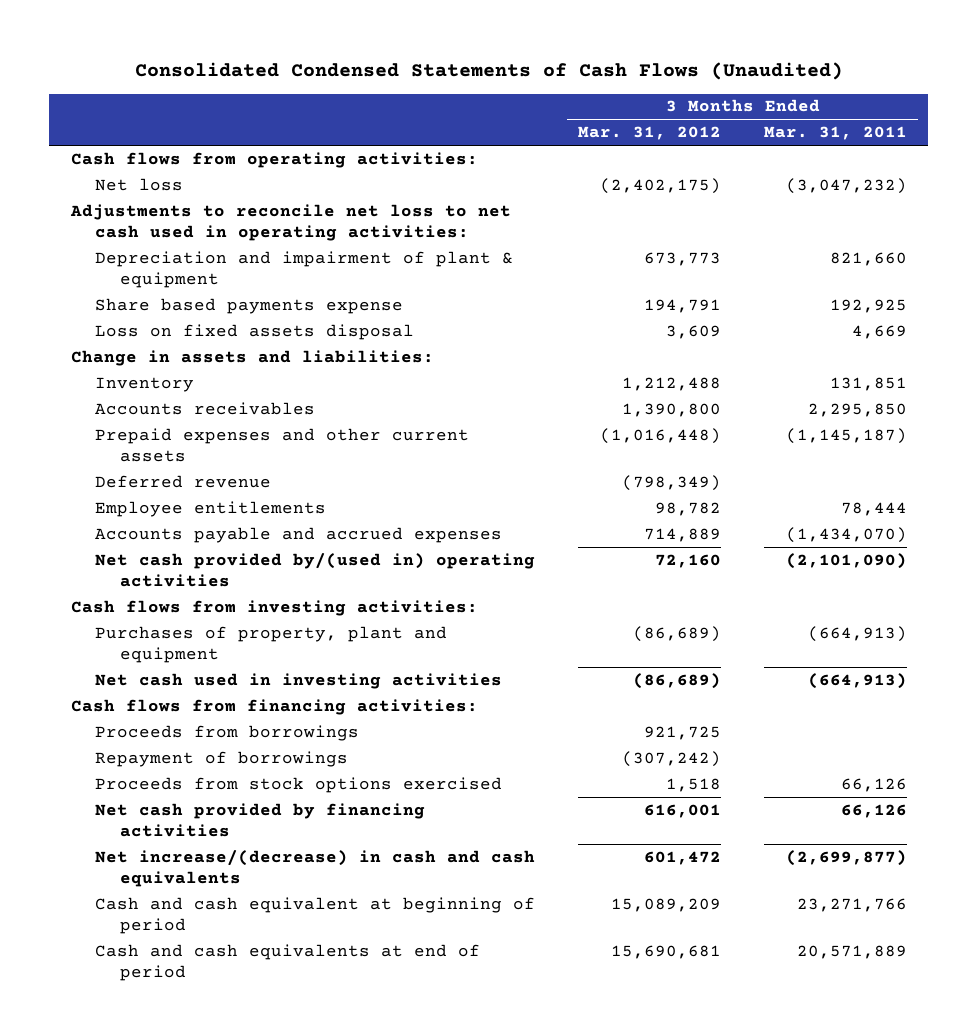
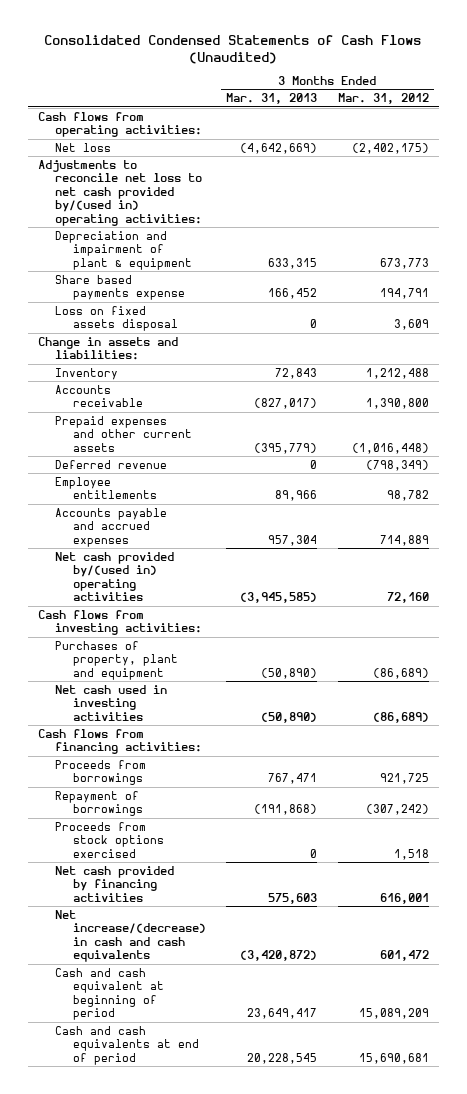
- | 3 Months Ended Mar. 31, 2012 | 3 Months Ended Mar. 31, 2011
+ | 3 Months Ended Mar. 31, 2013 | 3 Months Ended Mar. 31, 2012
- Adjustments to reconcile net loss to net cash used in operating activities:
+ Adjustments to reconcile net loss to net cash provided by/(used in) operating activities:
- Accounts receivables | 1,390,800 | 2,295,850
+ Accounts receivable | (827,017) | 1,390,800

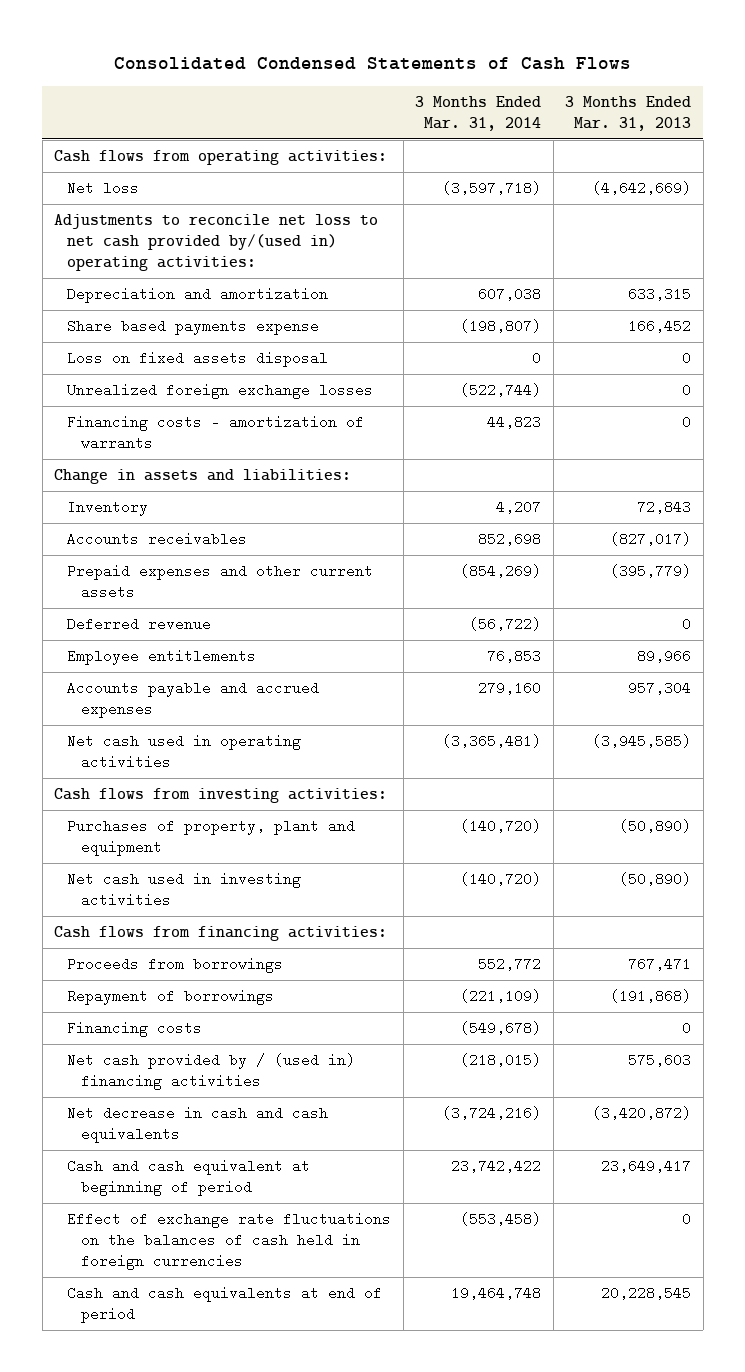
- Consolidated Condensed Statements of Cash Flows (Unaudited)
+ Consolidated Condensed Statements of Cash Flows
- | 3 Months Ended Mar. 31, 2013 | 3 Months Ended Mar. 31, 2012
+ | 3 Months Ended Mar. 31, 2014 | 3 Months Ended Mar. 31, 2013
- Depreciation and impairment of plant & equipment | 633,315 | 673,773
+ Depreciation and amortization | 607,038 | 633,315
+ Unrealized foreign exchange losses | (522,744) | 0
+ Financing costs - amortization of warrants | 44,823 | 0
- Accounts receivable | (827,017) | 1,390,800
+ Accounts receivables | 852,698 | (827,017)
- Net cash provided by/(used in) operating activities | (3,945,585) | 72,160
+ Net cash used in operating activities | (3,365,481) | (3,945,585)
- Proceeds from stock options exercised | 0 | 1,518
- Net cash provided by financing activities | 575,603 | 616,001
- Net increase/(decrease) in cash and cash equivalents | (3,420,872) | 601,472
+ Financing costs | (549,678) | 0
+ Net cash provided by / (used in) financing activities | (218,015) | 575,603
+ Net decrease in cash and cash equivalents | (3,724,216) | (3,420,872)
+ Effect of exchange rate fluctuations on the balances of cash held in foreign currencies | (553,458) | 0

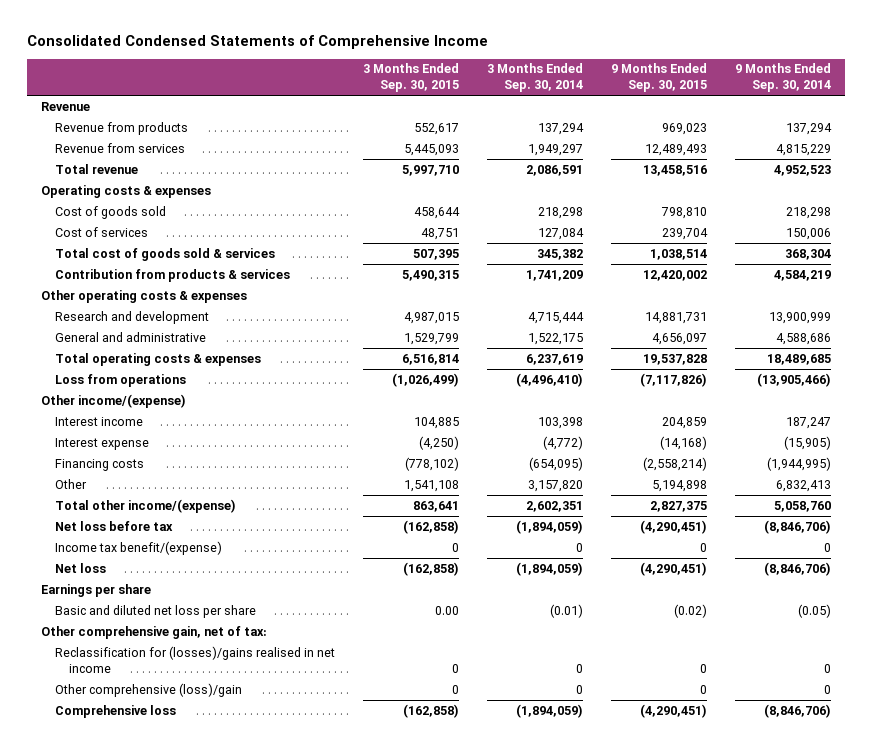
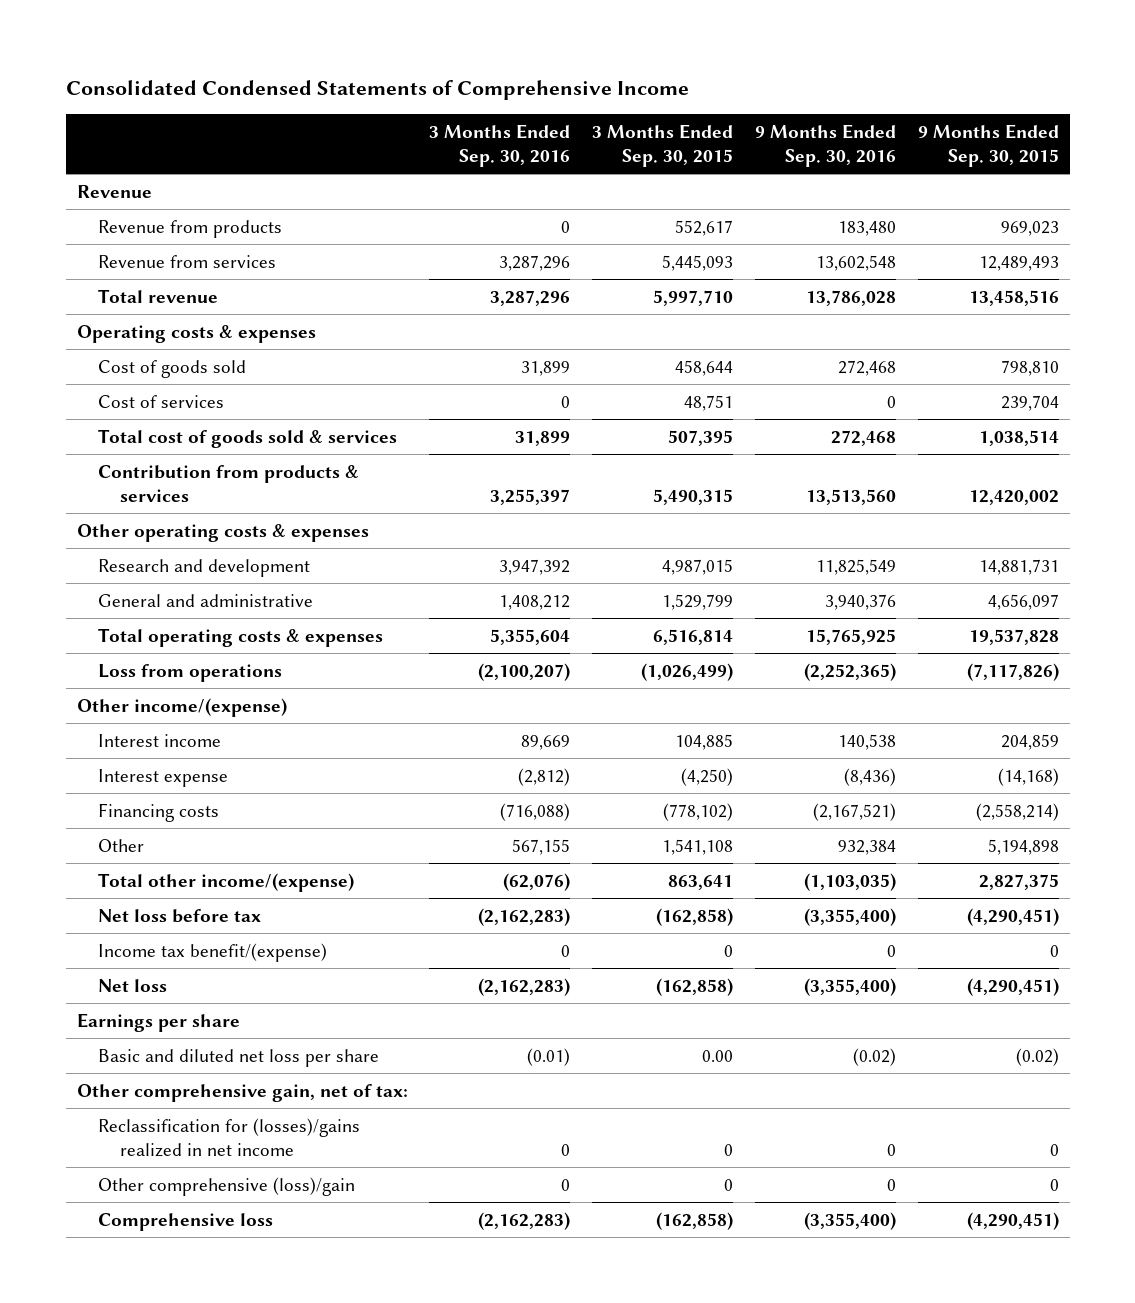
- | 3 Months Ended Sep. 30, 2015 | 3 Months Ended Sep. 30, 2014 | 9 Months Ended Sep. 30, 2015 | 9 Months Ended Sep. 30, 2014
+ | 3 Months Ended Sep. 30, 2016 | 3 Months Ended Sep. 30, 2015 | 9 Months Ended Sep. 30, 2016 | 9 Months Ended Sep. 30, 2015
- Reclassification for (losses)/gains realised in net income | 0 | 0 | 0 | 0
+ Reclassification for (losses)/gains realized in net income | 0 | 0 | 0 | 0

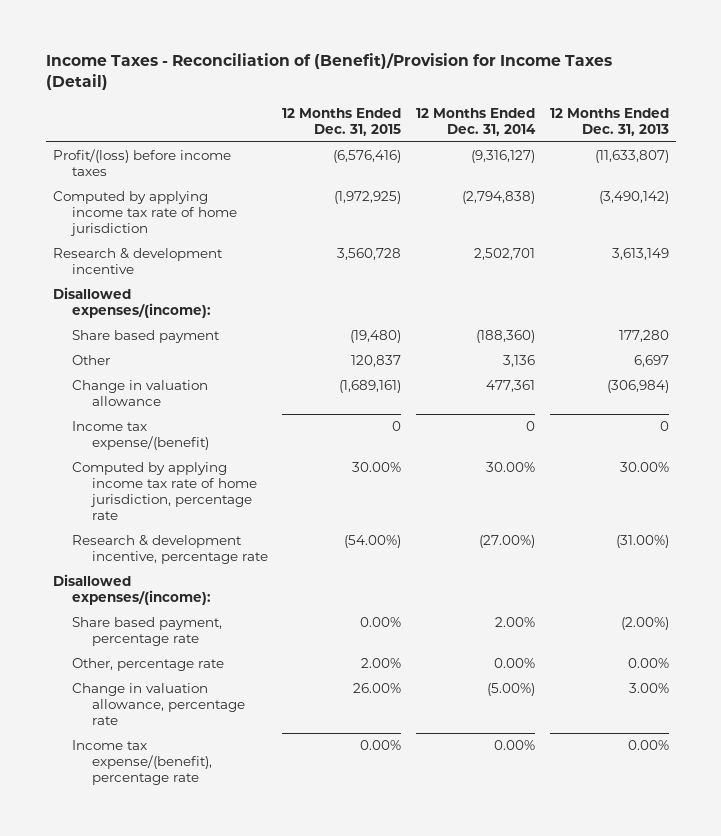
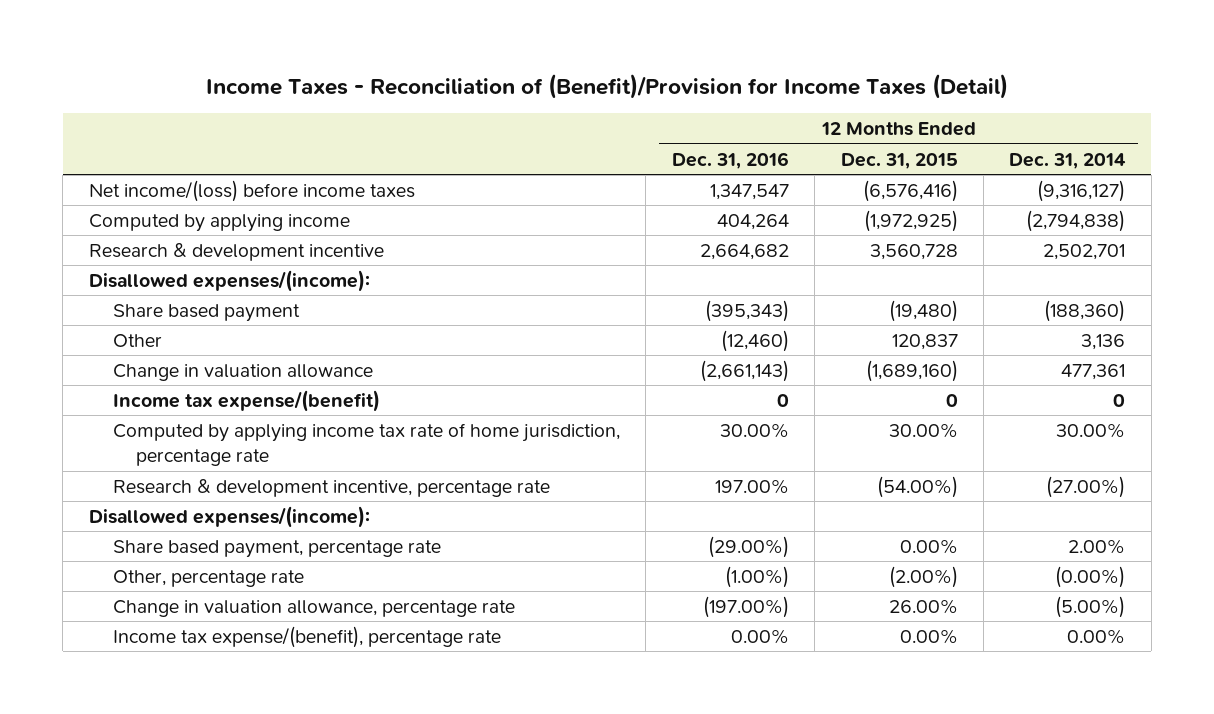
- | 12 Months Ended Dec. 31, 2015 | 12 Months Ended Dec. 31, 2014 | 12 Months Ended Dec. 31, 2013
+ | 12 Months Ended Dec. 31, 2016 | 12 Months Ended Dec. 31, 2015 | 12 Months Ended Dec. 31, 2014
- Profit/(loss) before income taxes | (6,576,416) | (9,316,127) | (11,633,807)
- Computed by applying income tax rate of home jurisdiction | (1,972,925) | (2,794,838) | (3,490,142)
+ Net income/(loss) before income taxes | 1,347,547 | (6,576,416) | (9,316,127)
+ Computed by applying income | 404,264 | (1,972,925) | (2,794,838)
- Change in valuation allowance | (1,689,161) | 477,361 | (306,984)
+ Change in valuation allowance | (2,661,143) | (1,689,160) | 477,361
- Other, percentage rate | 2.00% | 0.00% | 0.00%
+ Other, percentage rate | (1.00%) | (2.00%) | (0.00%)

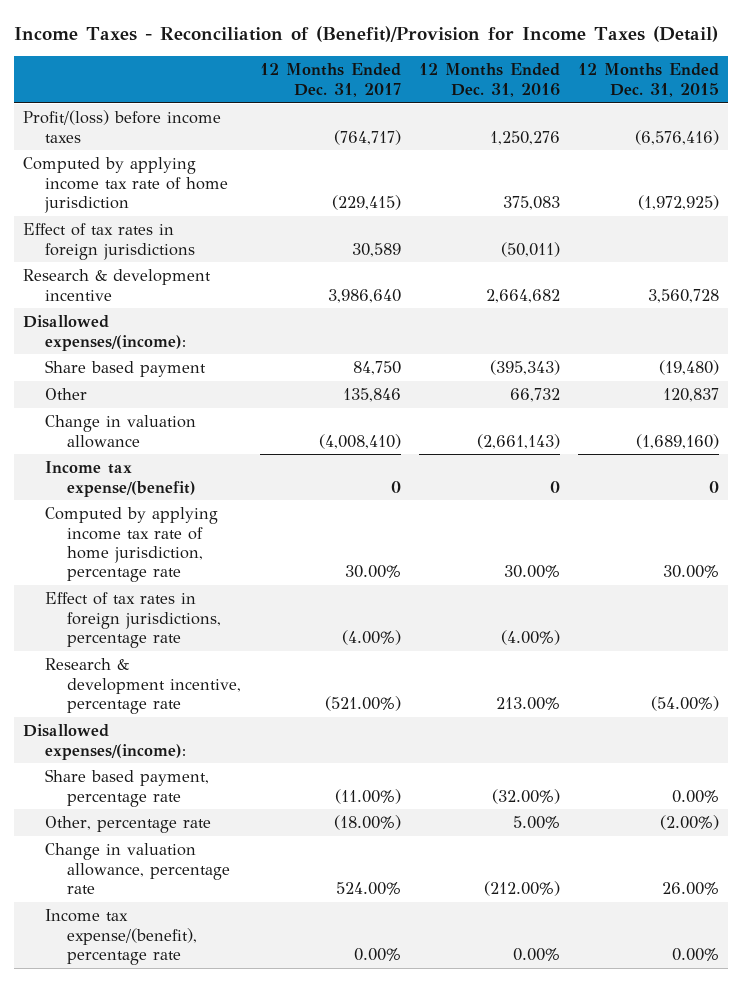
- | 12 Months Ended Dec. 31, 2016 | 12 Months Ended Dec. 31, 2015 | 12 Months Ended Dec. 31, 2014
+ | 12 Months Ended Dec. 31, 2017 | 12 Months Ended Dec. 31, 2016 | 12 Months Ended Dec. 31, 2015
- Net income/(loss) before income taxes | 1,347,547 | (6,576,416) | (9,316,127)
- Computed by applying income | 404,264 | (1,972,925) | (2,794,838)
+ Profit/(loss) before income taxes | (764,717) | 1,250,276 | (6,576,416)
+ Computed by applying income tax rate of home jurisdiction | (229,415) | 375,083 | (1,972,925)
+ Effect of tax rates in foreign jurisdictions | 30,589 | (50,011) |
- Other | (12,460) | 120,837 | 3,136
+ Other | 135,846 | 66,732 | 120,837
- Research & development incentive, percentage rate | 197.00% | (54.00%) | (27.00%)
+ Effect of tax rates in foreign jurisdictions, percentage rate | (4.00%) | (4.00%) |
+ Research & development incentive, percentage rate | (521.00%) | 213.00% | (54.00%)
- Share based payment, percentage rate | (29.00%) | 0.00% | 2.00%
- Other, percentage rate | (1.00%) | (2.00%) | (0.00%)
- Change in valuation allowance, percentage rate | (197.00%) | 26.00% | (5.00%)
+ Share based payment, percentage rate | (11.00%) | (32.00%) | 0.00%
+ Other, percentage rate | (18.00%) | 5.00% | (2.00%)
+ Change in valuation allowance, percentage rate | 524.00% | (212.00%) | 26.00%

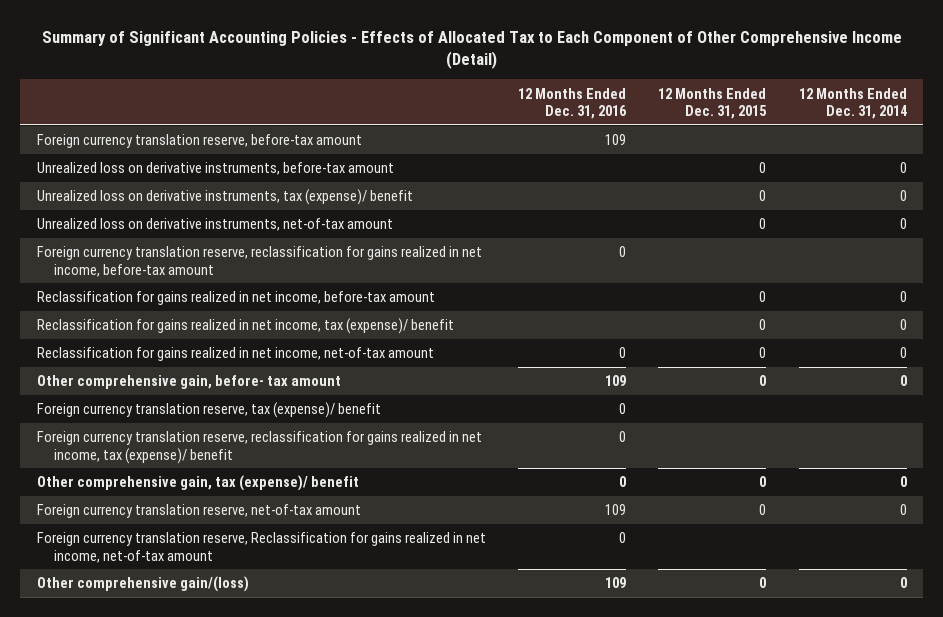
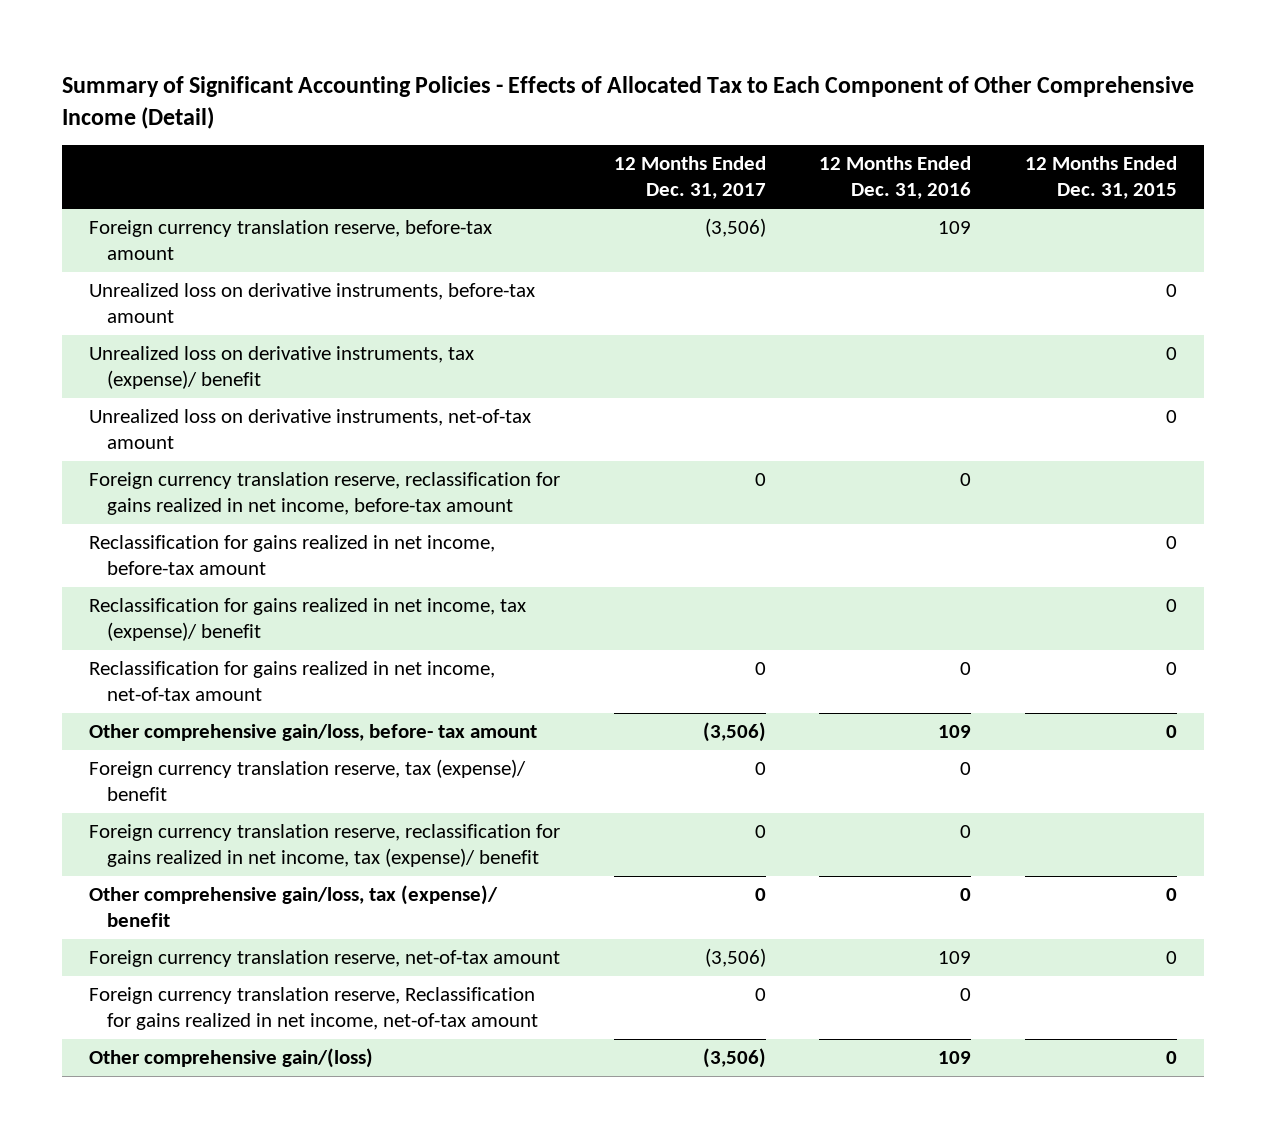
- | 12 Months Ended Dec. 31, 2016 | 12 Months Ended Dec. 31, 2015 | 12 Months Ended Dec. 31, 2014
+ | 12 Months Ended Dec. 31, 2017 | 12 Months Ended Dec. 31, 2016 | 12 Months Ended Dec. 31, 2015
- Other comprehensive gain, before- tax amount | 109 | 0 | 0
+ Other comprehensive gain/loss, before- tax amount | (3,506) | 109 | 0
- Other comprehensive gain, tax (expense)/ benefit | 0 | 0 | 0
+ Other comprehensive gain/loss, tax (expense)/ benefit | 0 | 0 | 0

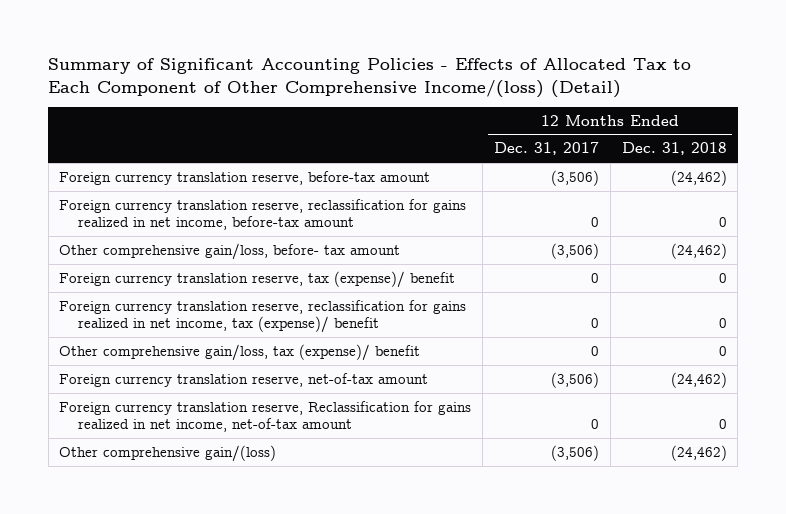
- Summary of Significant Accounting Policies - Effects of Allocated Tax to Each Component of Other Comprehensive Income (Detail)
+ Summary of Significant Accounting Policies - Effects of Allocated Tax to Each Component of Other Comprehensive Income/(loss) (Detail)
- | 12 Months Ended Dec. 31, 2017 | 12 Months Ended Dec. 31, 2016 | 12 Months Ended Dec. 31, 2015
+ | 12 Months Ended Dec. 31, 2017 | 12 Months Ended Dec. 31, 2018
- Unrealized loss on derivative instruments, before-tax amount | | | 0
- Unrealized loss on derivative instruments, tax (expense)/ benefit | | | 0
- Unrealized loss on derivative instruments, net-of-tax amount | | | 0
- Reclassification for gains realized in net income, before-tax amount | | | 0
- Reclassification for gains realized in net income, tax (expense)/ benefit | | | 0
- Reclassification for gains realized in net income, net-of-tax amount | 0 | 0 | 0

